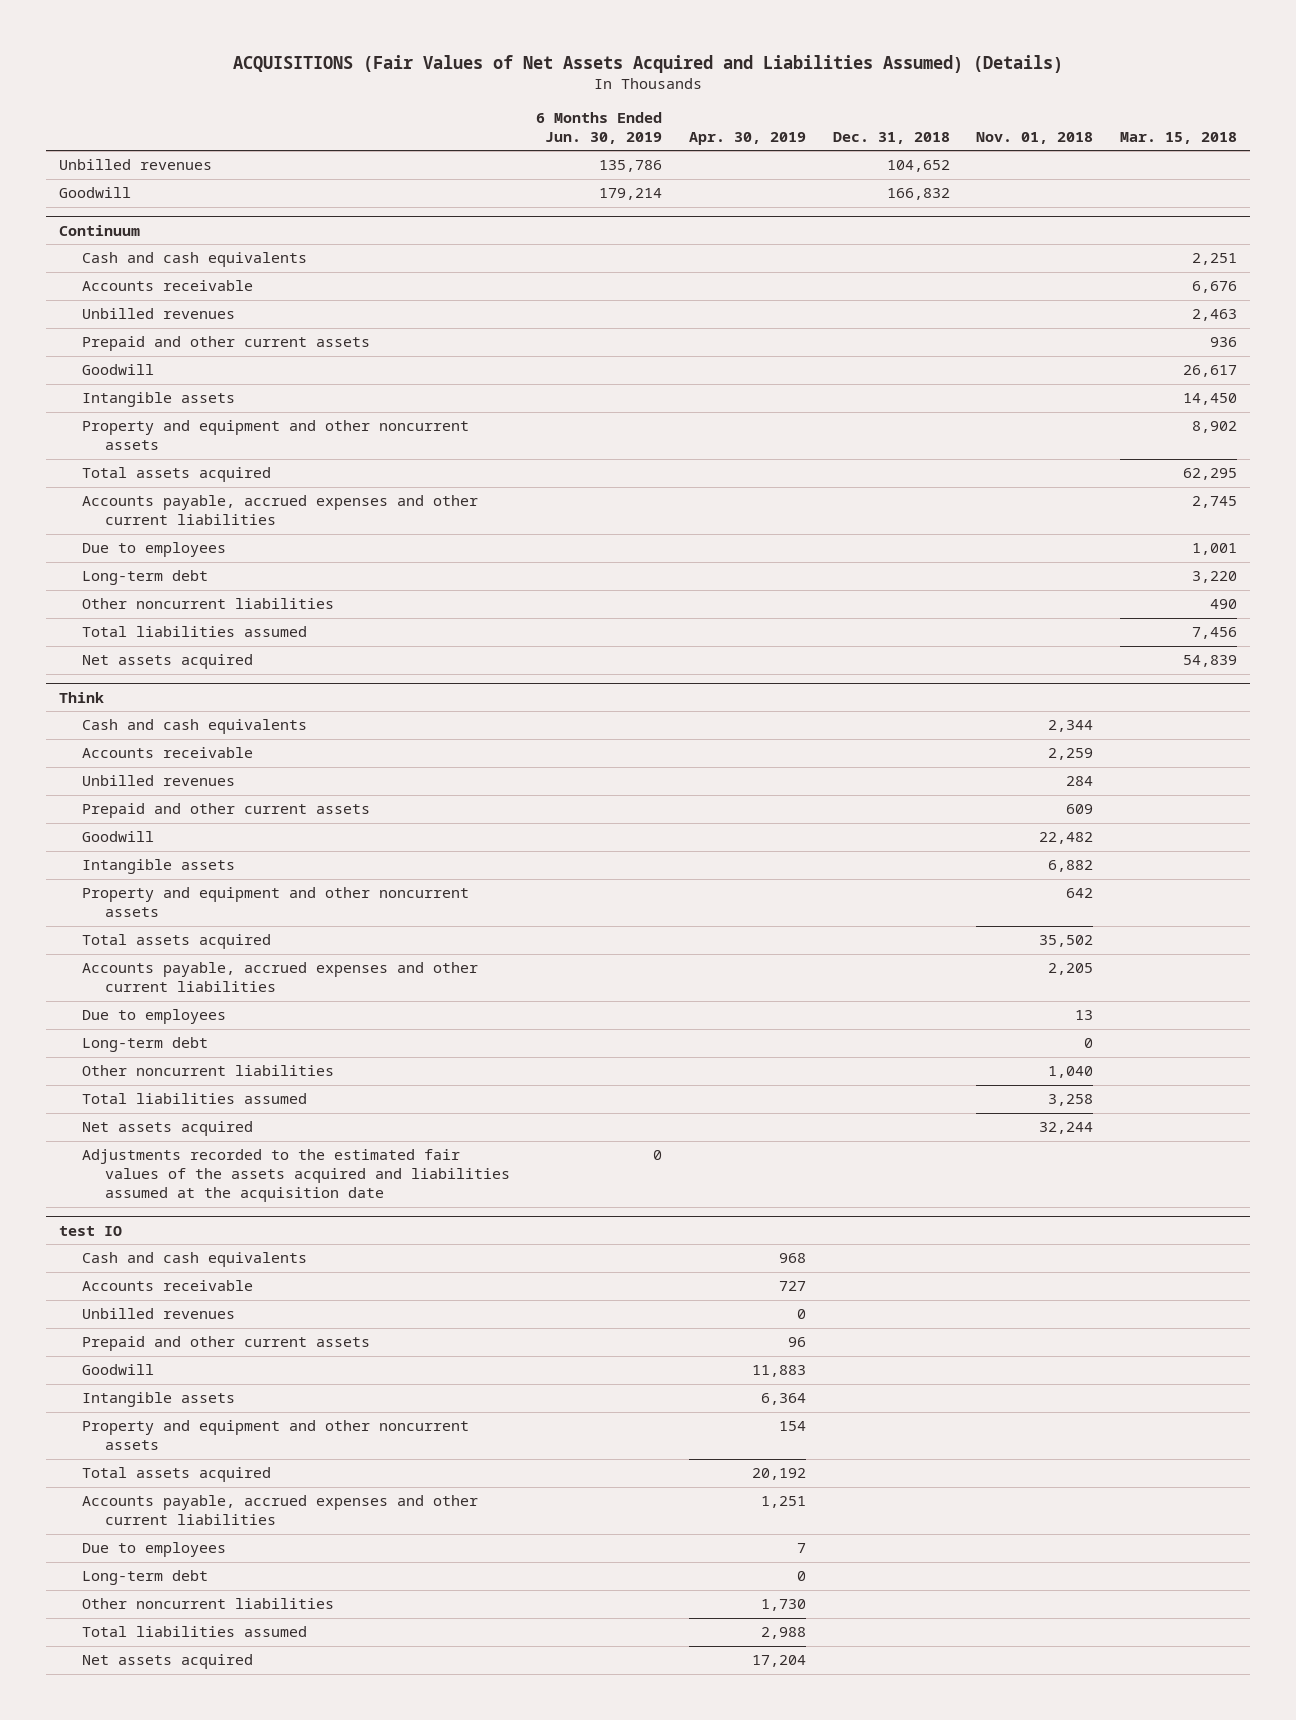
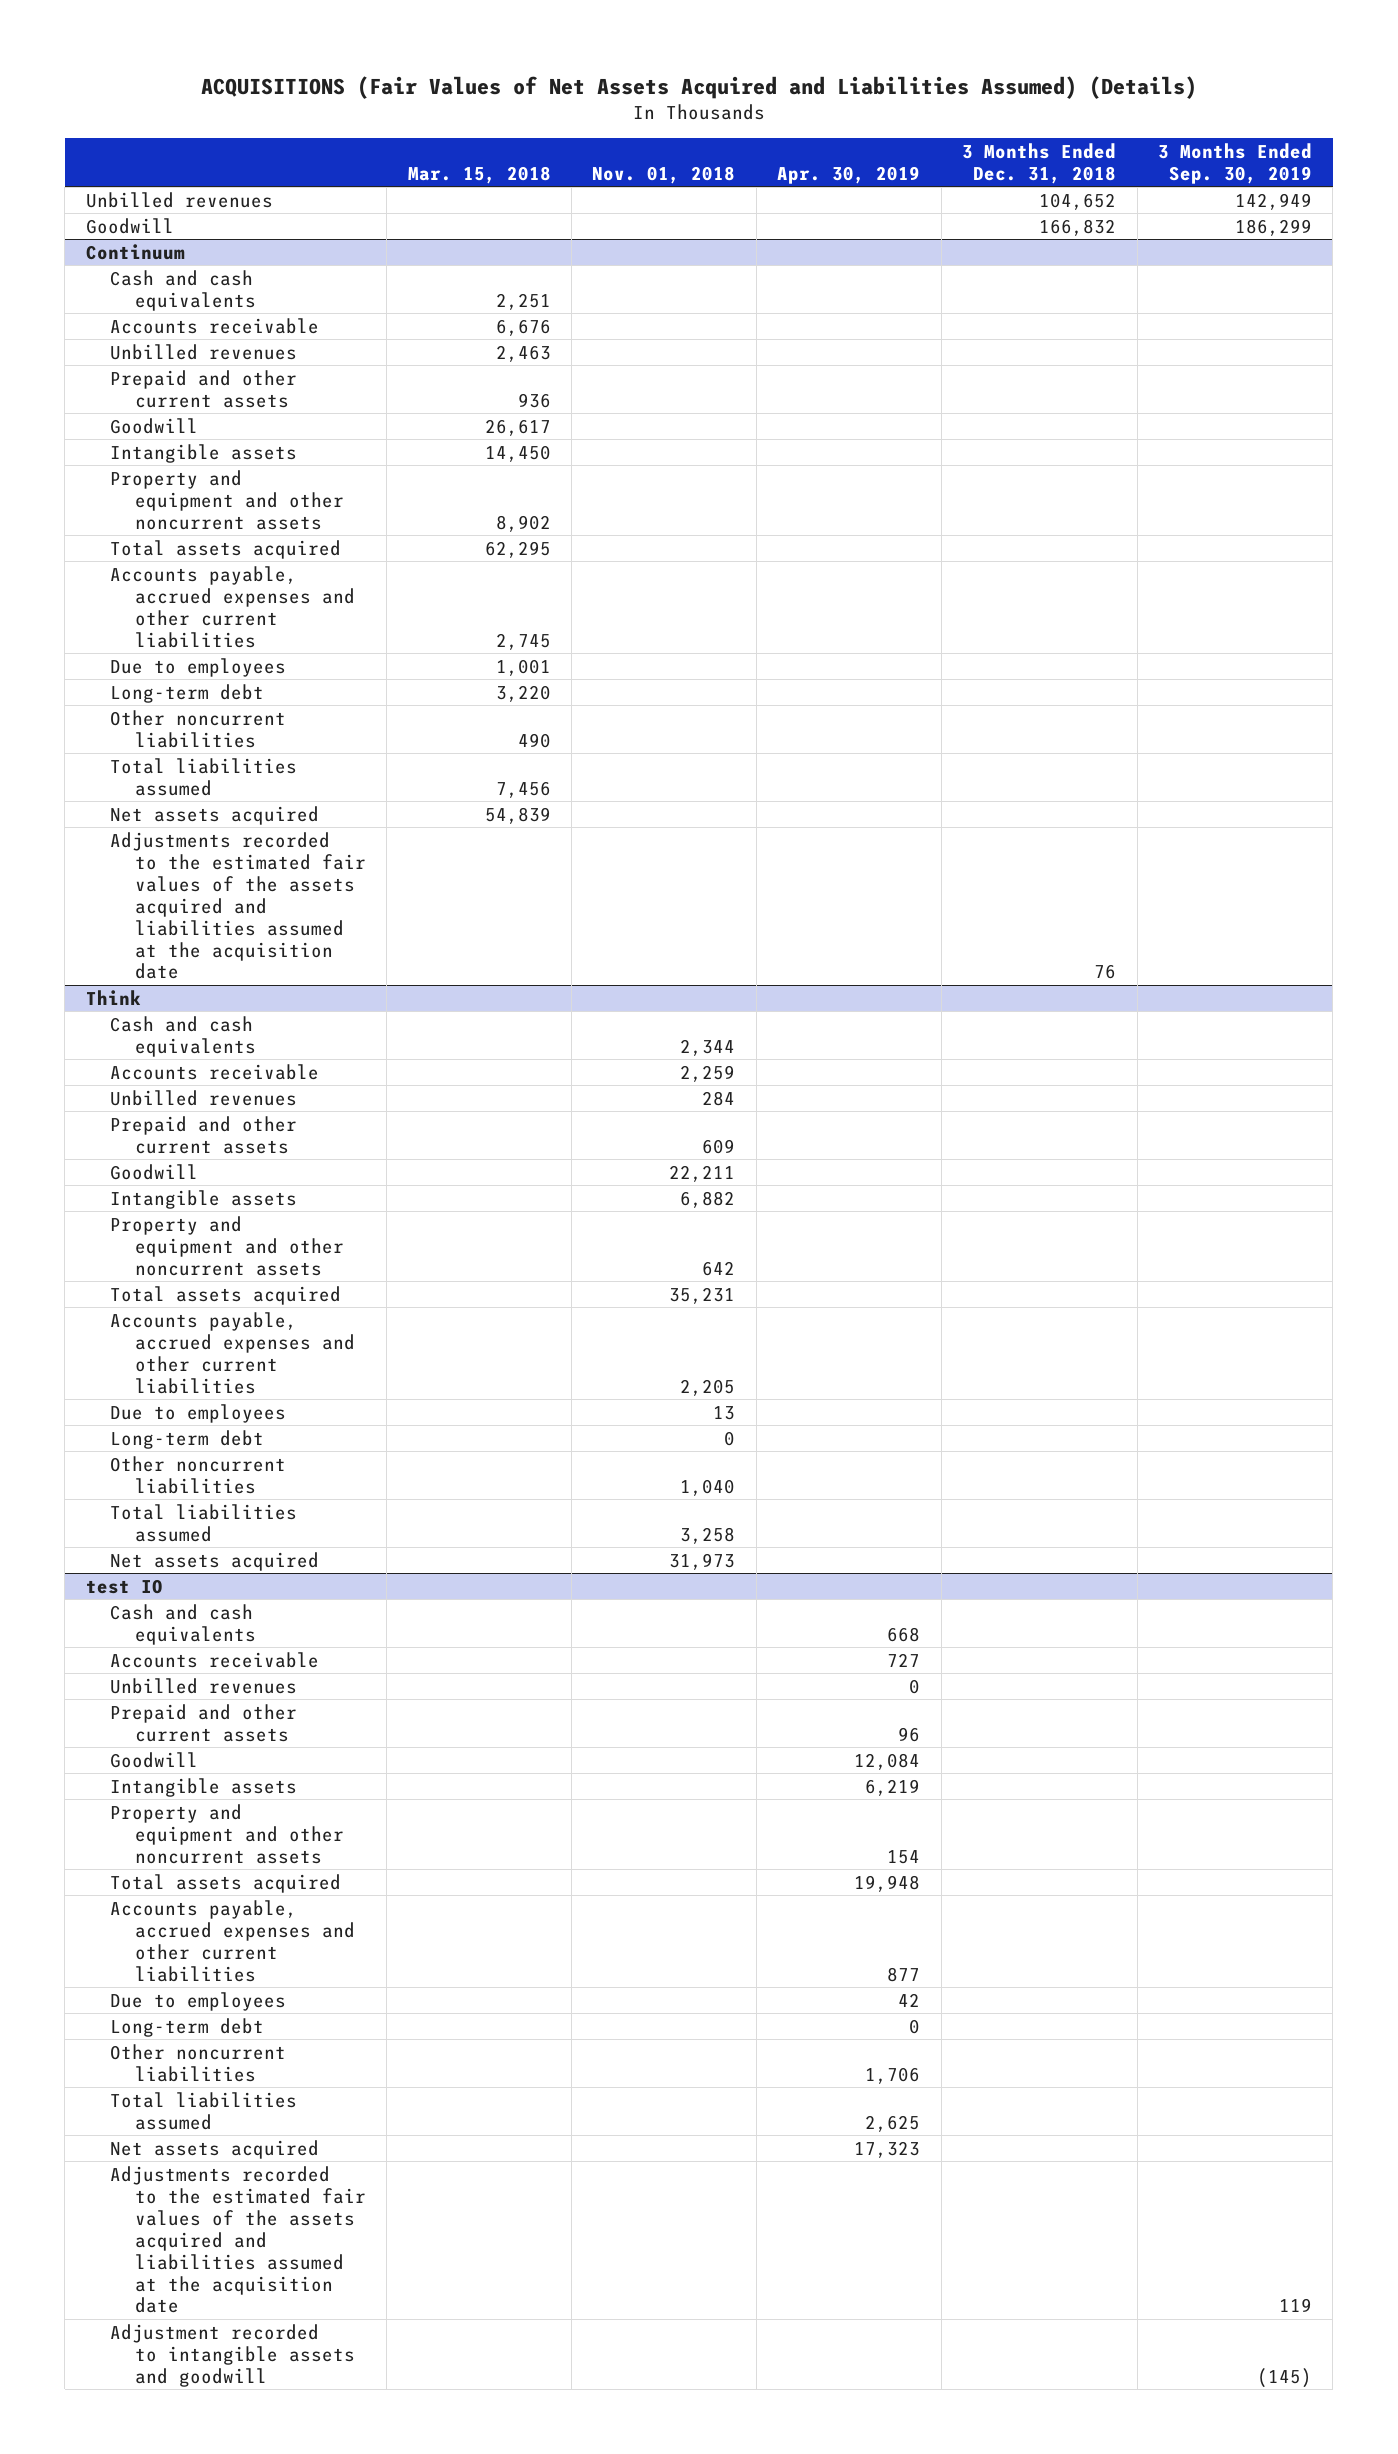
- | 6 Months Ended Jun. 30, 2019 | Apr. 30, 2019 | Dec. 31, 2018 | Nov. 01, 2018 | Mar. 15, 2018
+ | Mar. 15, 2018 | Nov. 01, 2018 | Apr. 30, 2019 | 3 Months Ended Dec. 31, 2018 | 3 Months Ended Sep. 30, 2019
@ Continuum
+ Adjustments recorded to the estimated fair values of the assets acquired and liabilities assumed at the acquisition date | | | | 76 |
@ Think
- Goodwill | | | | 22,482 |
+ Goodwill | | 22,211 | | |
- Total assets acquired | | | | 35,502 |
+ Total assets acquired | | 35,231 | | |
- Net assets acquired | | | | 32,244 |
- Adjustments recorded to the estimated fair values of the assets acquired and liabilities assumed at the acquisition date | 0 | | | |
+ Net assets acquired | | 31,973 | | |
@ test IO
- Cash and cash equivalents | | 968 | | |
+ Cash and cash equivalents | | | 668 | |
- Goodwill | | 11,883 | | |
- Intangible assets | | 6,364 | | |
+ Goodwill | | | 12,084 | |
+ Intangible assets | | | 6,219 | |
- Total assets acquired | | 20,192 | | |
- Accounts payable, accrued expenses and other current liabilities | | 1,251 | | |
- Due to employees | | 7 | | |
+ Total assets acquired | | | 19,948 | |
+ Accounts payable, accrued expenses and other current liabilities | | | 877 | |
+ Due to employees | | | 42 | |
- Other noncurrent liabilities | | 1,730 | | |
- Total liabilities assumed | | 2,988 | | |
- Net assets acquired | | 17,204 | | |
+ Other noncurrent liabilities | | | 1,706 | |
+ Total liabilities assumed | | | 2,625 | |
+ Net assets acquired | | | 17,323 | |
+ Adjustments recorded to the estimated fair values of the assets acquired and liabilities assumed at the acquisition date | | | | | 119
+ Adjustment recorded to intangible assets and goodwill | | | | | (145)

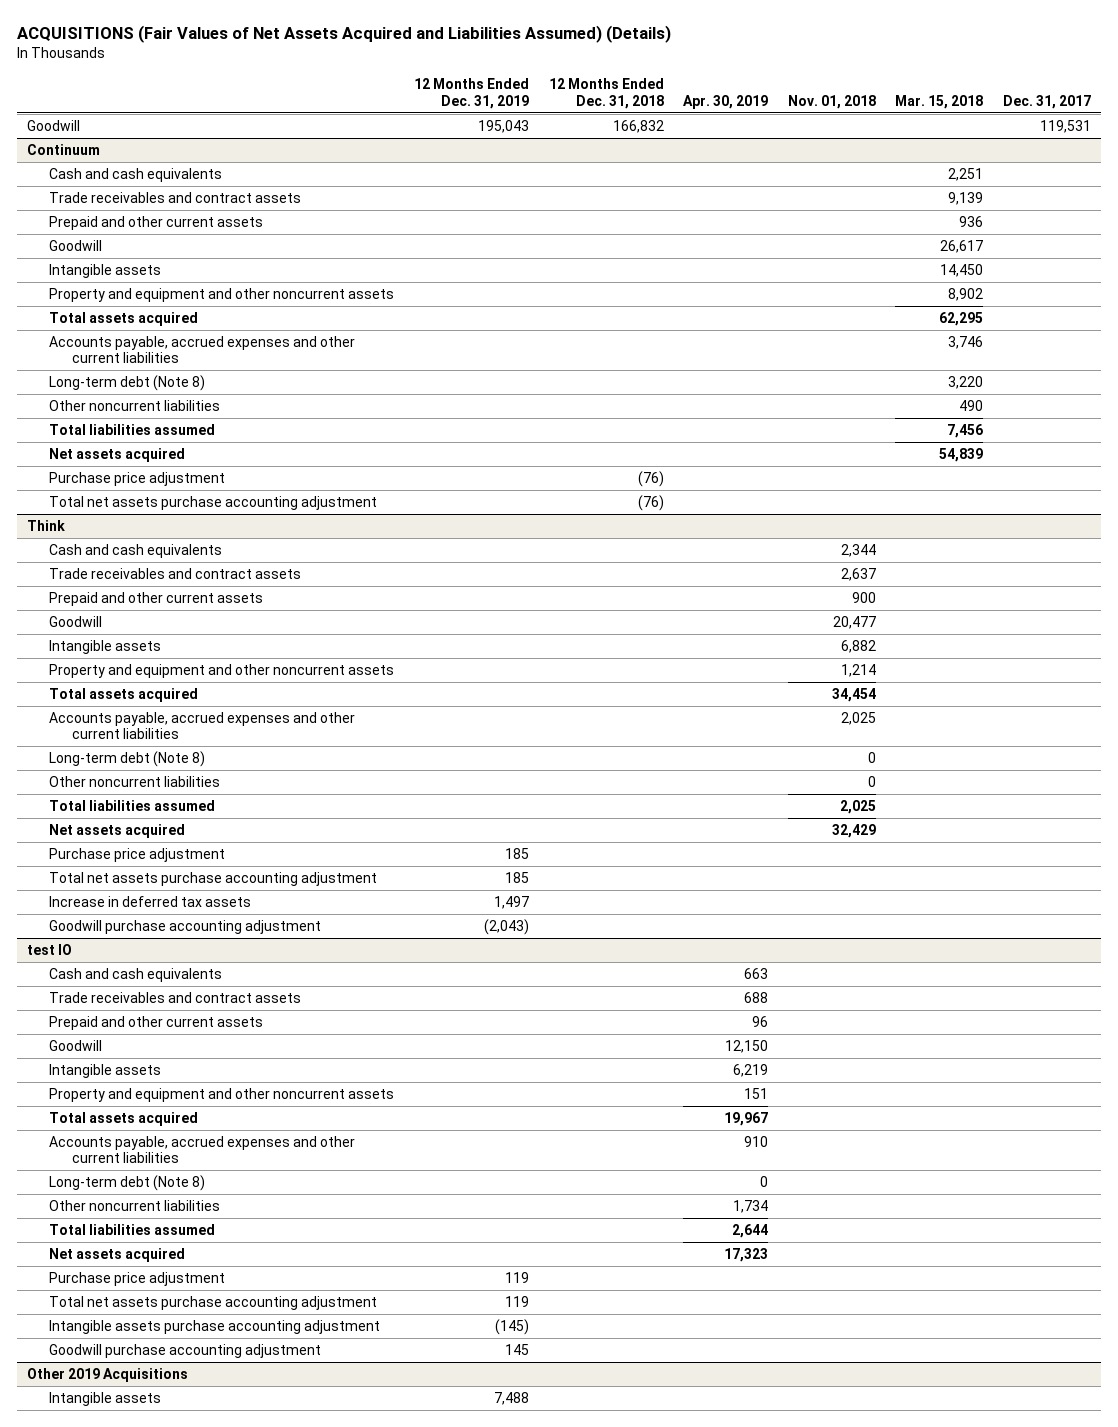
- | Mar. 15, 2018 | Nov. 01, 2018 | Apr. 30, 2019 | 3 Months Ended Dec. 31, 2018 | 3 Months Ended Sep. 30, 2019
+ | 12 Months Ended Dec. 31, 2019 | 12 Months Ended Dec. 31, 2018 | Apr. 30, 2019 | Nov. 01, 2018 | Mar. 15, 2018 | Dec. 31, 2017
- Unbilled revenues | | | | 104,652 | 142,949
@ Continuum
- Accounts receivable | 6,676 | | | |
- Unbilled revenues | 2,463 | | | |
+ Trade receivables and contract assets | | | | | 9,139 |
- Accounts payable, accrued expenses and other current liabilities | 2,745 | | | |
- Due to employees | 1,001 | | | |
- Long-term debt | 3,220 | | | |
+ Accounts payable, accrued expenses and other current liabilities | | | | | 3,746 |
+ Long-term debt (Note 8) | | | | | 3,220 |
- Adjustments recorded to the estimated fair values of the assets acquired and liabilities assumed at the acquisition date | | | | 76 |
+ Purchase price adjustment | | (76) | | | |
+ Total net assets purchase accounting adjustment | | (76) | | | |
@ Think
- Accounts receivable | | 2,259 | | |
- Unbilled revenues | | 284 | | |
- Prepaid and other current assets | | 609 | | |
- Goodwill | | 22,211 | | |
+ Trade receivables and contract assets | | | | 2,637 | |
+ Prepaid and other current assets | | | | 900 | |
+ Goodwill | | | | 20,477 | |
- Property and equipment and other noncurrent assets | | 642 | | |
- Total assets acquired | | 35,231 | | |
- Accounts payable, accrued expenses and other current liabilities | | 2,205 | | |
- Due to employees | | 13 | | |
- Long-term debt | | 0 | | |
- Other noncurrent liabilities | | 1,040 | | |
- Total liabilities assumed | | 3,258 | | |
- Net assets acquired | | 31,973 | | |
+ Property and equipment and other noncurrent assets | | | | 1,214 | |
+ Total assets acquired | | | | 34,454 | |
+ Accounts payable, accrued expenses and other current liabilities | | | | 2,025 | |
+ Long-term debt (Note 8) | | | | 0 | |
+ Other noncurrent liabilities | | | | 0 | |
+ Total liabilities assumed | | | | 2,025 | |
+ Net assets acquired | | | | 32,429 | |
+ Purchase price adjustment | 185 | | | | |
+ Total net assets purchase accounting adjustment | 185 | | | | |
+ Increase in deferred tax assets | 1,497 | | | | |
+ Goodwill purchase accounting adjustment | (2,043) | | | | |
@ test IO
- Cash and cash equivalents | | | 668 | |
- Accounts receivable | | | 727 | |
- Unbilled revenues | | | 0 | |
+ Cash and cash equivalents | | | 663 | | |
+ Trade receivables and contract assets | | | 688 | | |
- Goodwill | | | 12,084 | |
+ Goodwill | | | 12,150 | | |
- Property and equipment and other noncurrent assets | | | 154 | |
- Total assets acquired | | | 19,948 | |
- Accounts payable, accrued expenses and other current liabilities | | | 877 | |
- Due to employees | | | 42 | |
- Long-term debt | | | 0 | |
- Other noncurrent liabilities | | | 1,706 | |
- Total liabilities assumed | | | 2,625 | |
+ Property and equipment and other noncurrent assets | | | 151 | | |
+ Total assets acquired | | | 19,967 | | |
+ Accounts payable, accrued expenses and other current liabilities | | | 910 | | |
+ Long-term debt (Note 8) | | | 0 | | |
+ Other noncurrent liabilities | | | 1,734 | | |
+ Total liabilities assumed | | | 2,644 | | |
- Adjustments recorded to the estimated fair values of the assets acquired and liabilities assumed at the acquisition date | | | | | 119
- Adjustment recorded to intangible assets and goodwill | | | | | (145)
+ Purchase price adjustment | 119 | | | | |
+ Total net assets purchase accounting adjustment | 119 | | | | |
+ Intangible assets purchase accounting adjustment | (145) | | | | |
+ Goodwill purchase accounting adjustment | 145 | | | | |
+ Other 2019 Acquisitions
+ Intangible assets | 7,488 | | | | |

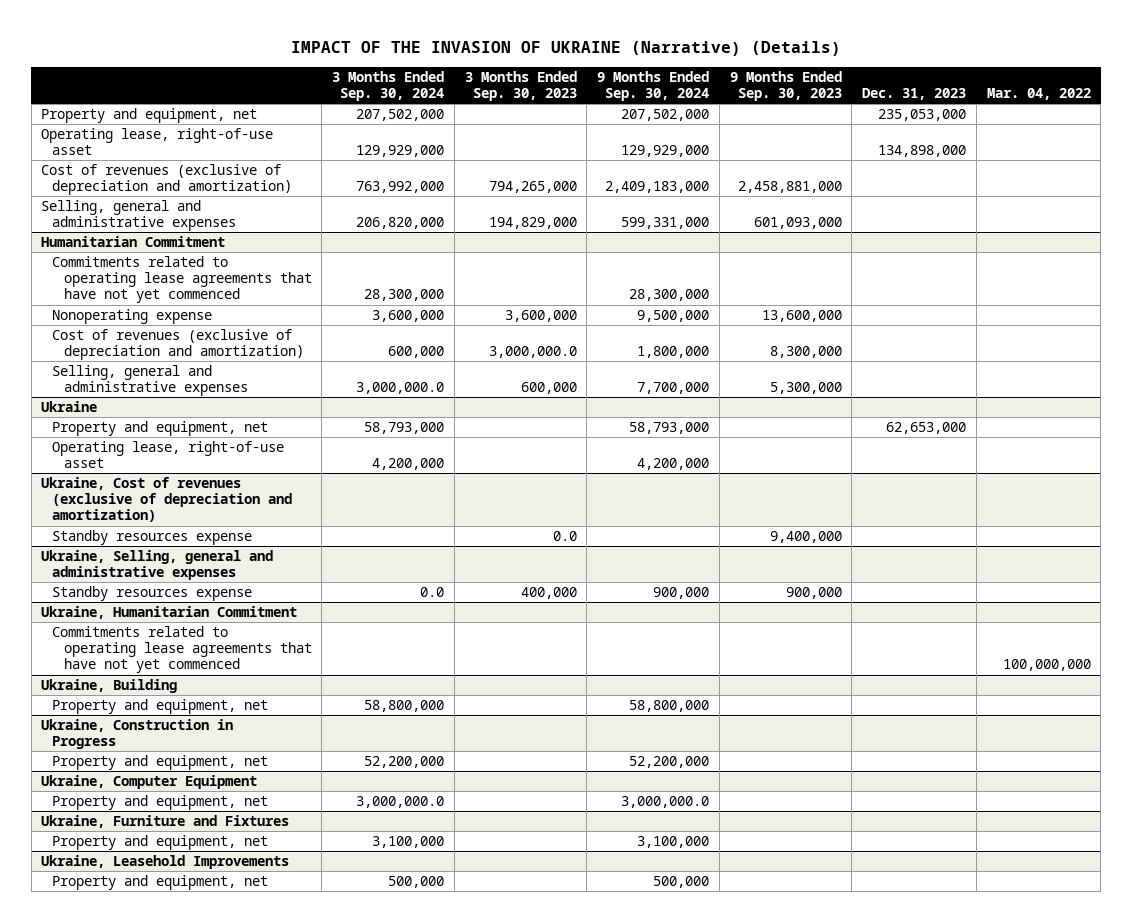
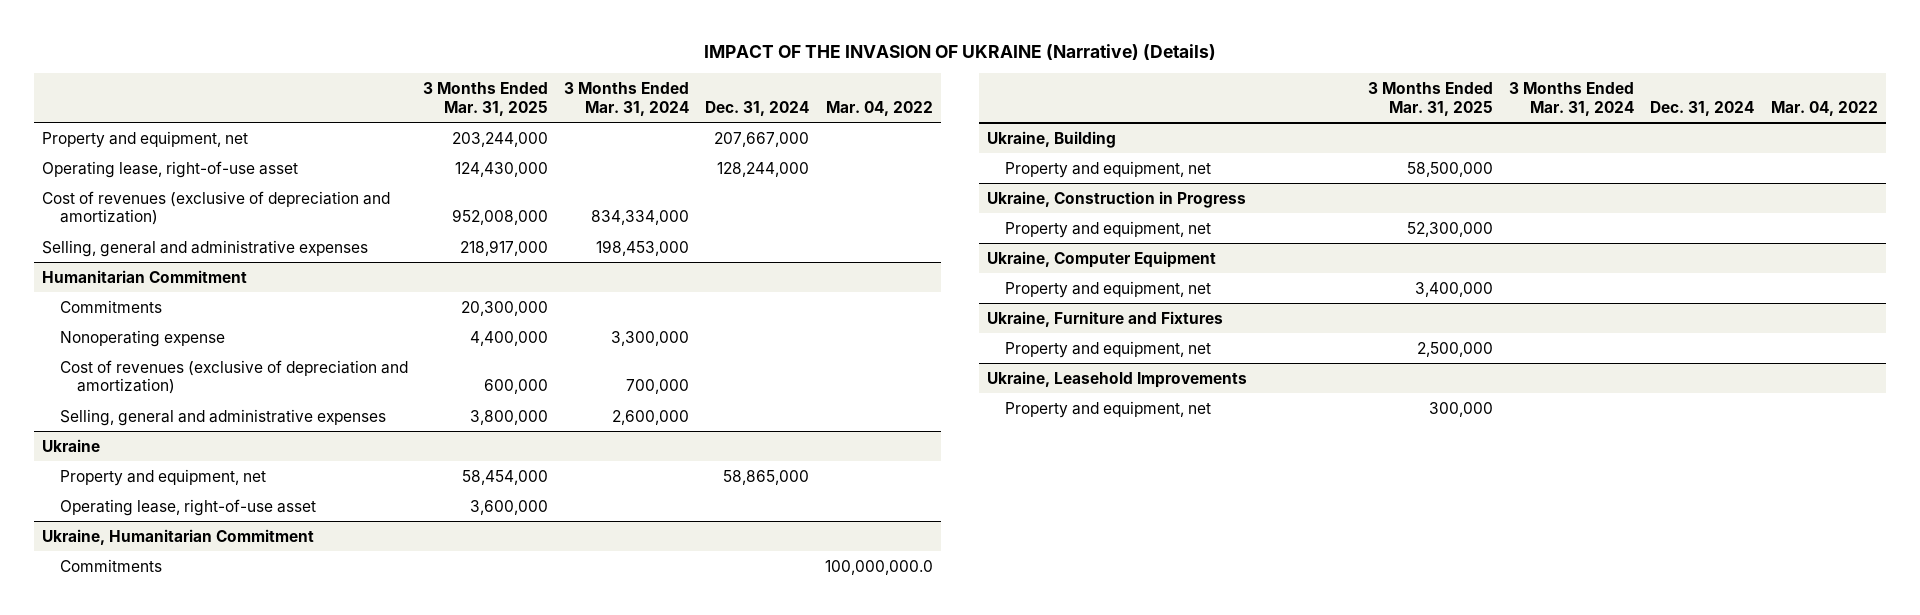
- | 3 Months Ended Sep. 30, 2024 | 3 Months Ended Sep. 30, 2023 | 9 Months Ended Sep. 30, 2024 | 9 Months Ended Sep. 30, 2023 | Dec. 31, 2023 | Mar. 04, 2022
+ | 3 Months Ended Mar. 31, 2025 | 3 Months Ended Mar. 31, 2024 | Dec. 31, 2024 | Mar. 04, 2022
@ Humanitarian Commitment
- Commitments related to operating lease agreements that have not yet commenced | 28,300,000 | | 28,300,000 | | |
+ Commitments | 20,300,000 | | |
- Ukraine, Cost of revenues (exclusive of depreciation and amortization)
- Standby resources expense | | 0.0 | | 9,400,000 | |
- Ukraine, Selling, general and administrative expenses
- Standby resources expense | 0.0 | 400,000 | 900,000 | 900,000 | |
@ Ukraine, Humanitarian Commitment
- Commitments related to operating lease agreements that have not yet commenced | | | | | | 100,000,000
+ Commitments | | | | 100,000,000.0

